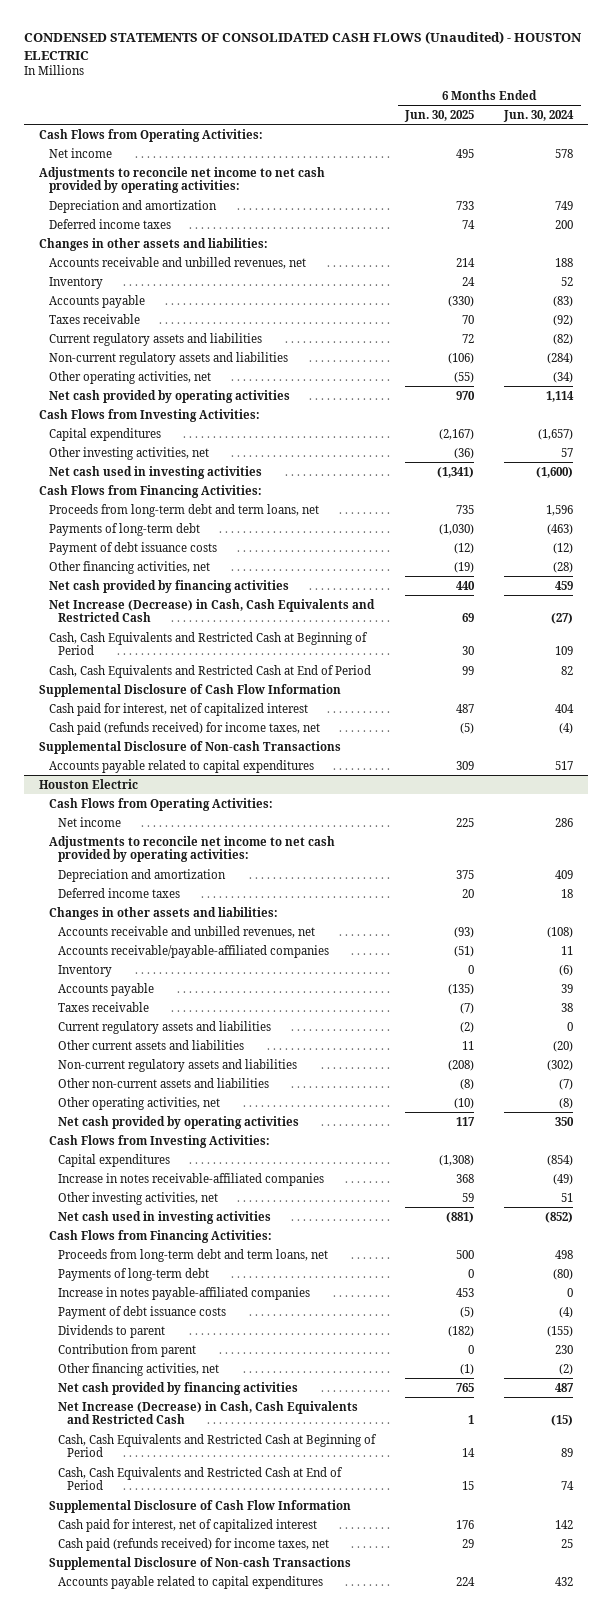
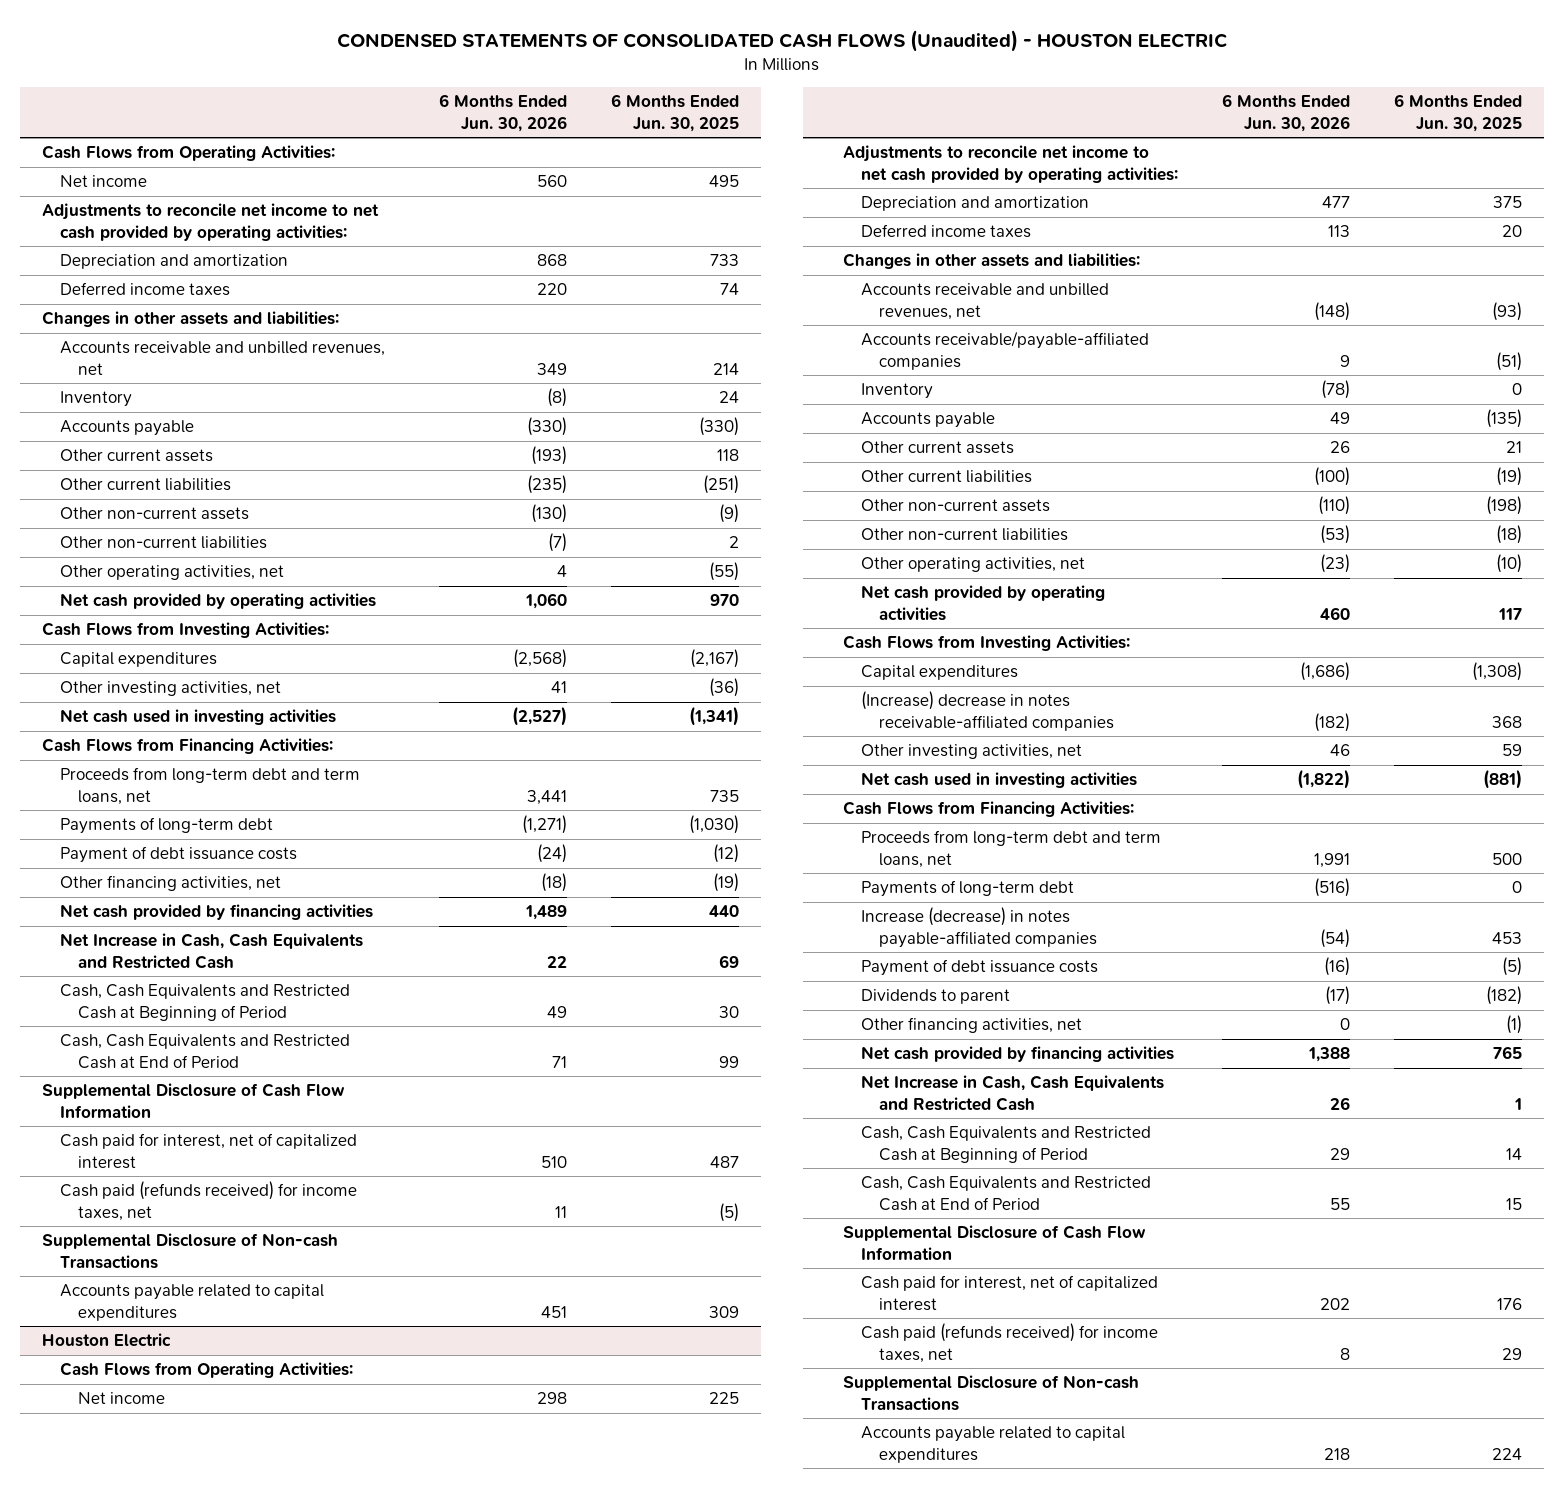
- | 6 Months Ended Jun. 30, 2025 | 6 Months Ended Jun. 30, 2024
+ | 6 Months Ended Jun. 30, 2026 | 6 Months Ended Jun. 30, 2025
- Taxes receivable | 70 | (92)
- Current regulatory assets and liabilities | 72 | (82)
- Non-current regulatory assets and liabilities | (106) | (284)
+ Other current assets | (193) | 118
+ Other current liabilities | (235) | (251)
+ Other non-current assets | (130) | (9)
+ Other non-current liabilities | (7) | 2
- Net Increase (Decrease) in Cash, Cash Equivalents and Restricted Cash | 69 | (27)
+ Net Increase in Cash, Cash Equivalents and Restricted Cash | 22 | 69
@ Houston Electric
- Taxes receivable | (7) | 38
- Current regulatory assets and liabilities | (2) | 0
- Other current assets and liabilities | 11 | (20)
- Non-current regulatory assets and liabilities | (208) | (302)
- Other non-current assets and liabilities | (8) | (7)
+ Other current assets | 26 | 21
+ Other current liabilities | (100) | (19)
+ Other non-current assets | (110) | (198)
+ Other non-current liabilities | (53) | (18)
- Increase in notes receivable-affiliated companies | 368 | (49)
+ (Increase) decrease in notes receivable-affiliated companies | (182) | 368
- Increase in notes payable-affiliated companies | 453 | 0
+ Increase (decrease) in notes payable-affiliated companies | (54) | 453
- Contribution from parent | 0 | 230
- Net Increase (Decrease) in Cash, Cash Equivalents and Restricted Cash | 1 | (15)
+ Net Increase in Cash, Cash Equivalents and Restricted Cash | 26 | 1

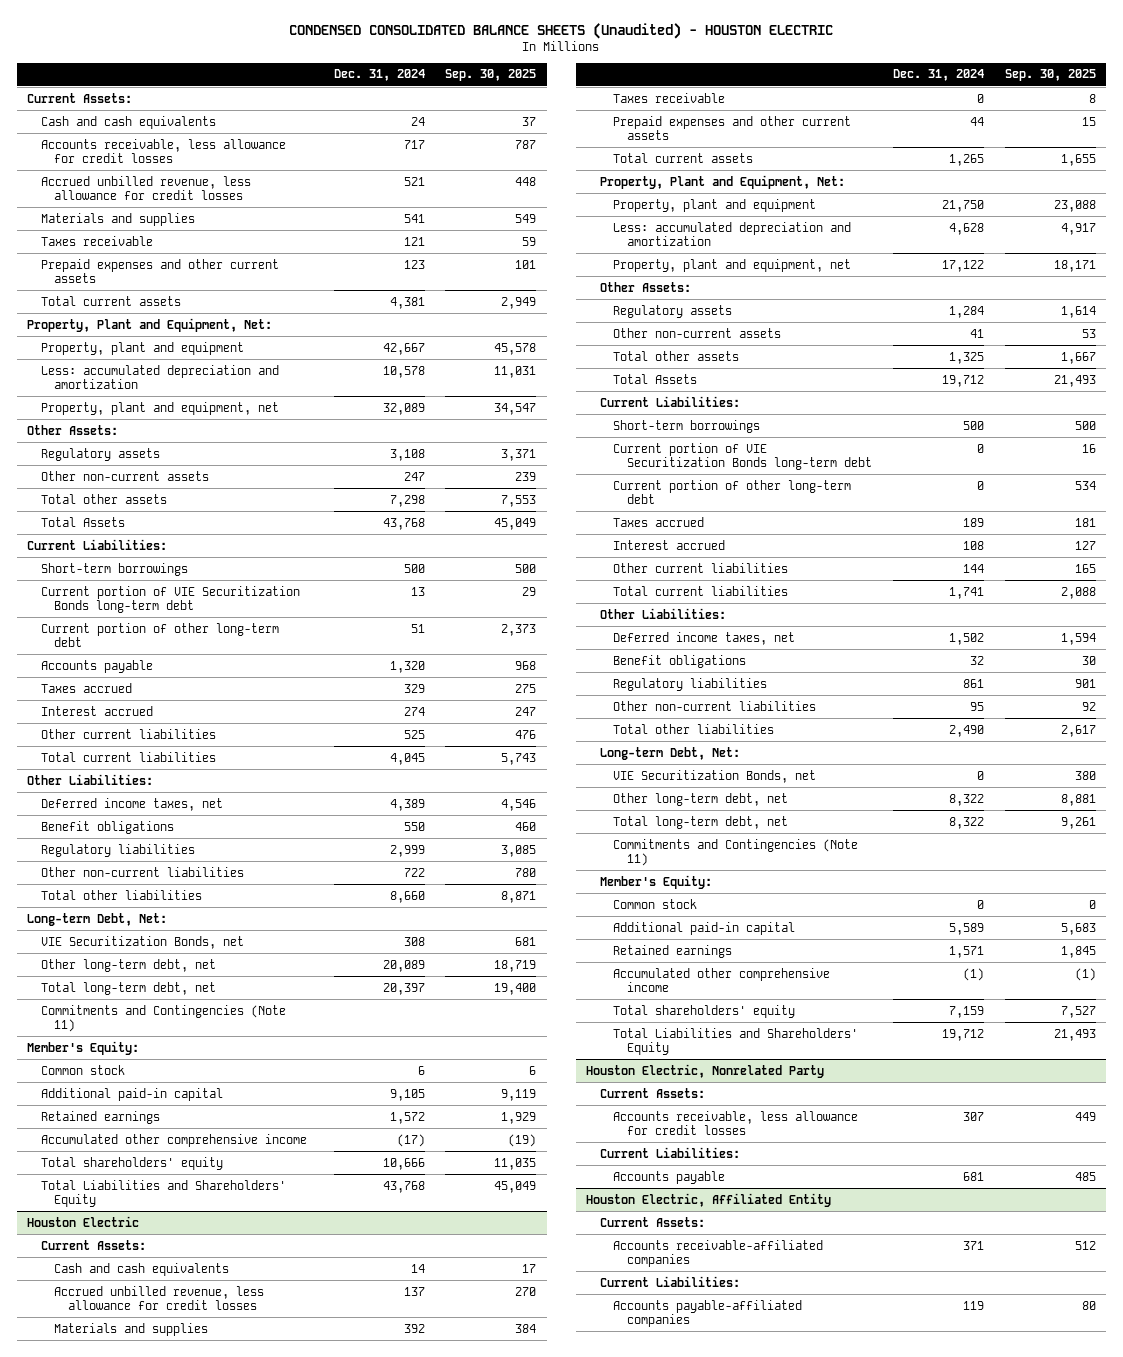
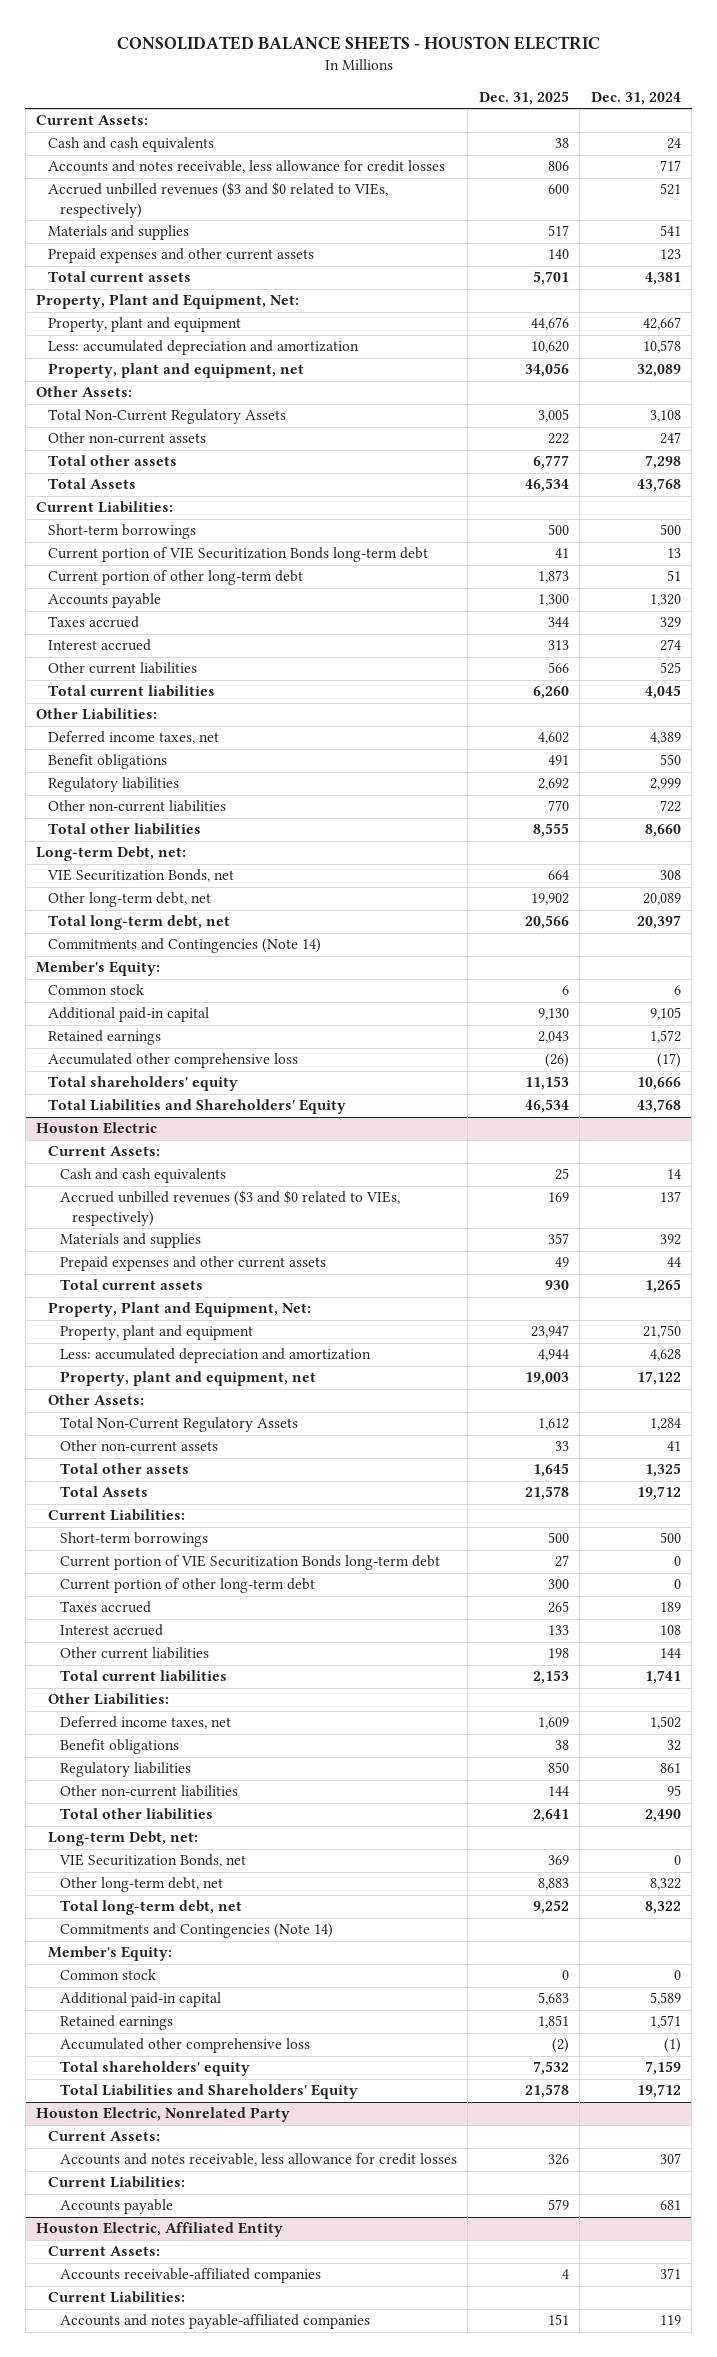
- CONDENSED CONSOLIDATED BALANCE SHEETS (Unaudited) - HOUSTON ELECTRIC
+ CONSOLIDATED BALANCE SHEETS - HOUSTON ELECTRIC
- | Dec. 31, 2024 | Sep. 30, 2025
+ | Dec. 31, 2025 | Dec. 31, 2024
- Accounts receivable, less allowance for credit losses | 717 | 787
- Accrued unbilled revenue, less allowance for credit losses | 521 | 448
+ Accounts and notes receivable, less allowance for credit losses | 806 | 717
+ Accrued unbilled revenues ($3 and $0 related to VIEs, respectively) | 600 | 521
- Taxes receivable | 121 | 59
- Regulatory assets | 3,108 | 3,371
+ Total Non-Current Regulatory Assets | 3,005 | 3,108
- Long-term Debt, Net:
+ Long-term Debt, net:
- Commitments and Contingencies (Note 11)
+ Commitments and Contingencies (Note 14)
- Accumulated other comprehensive income | (17) | (19)
+ Accumulated other comprehensive loss | (26) | (17)
@ Houston Electric
- Accrued unbilled revenue, less allowance for credit losses | 137 | 270
+ Accrued unbilled revenues ($3 and $0 related to VIEs, respectively) | 169 | 137
- Taxes receivable | 0 | 8
- Regulatory assets | 1,284 | 1,614
+ Total Non-Current Regulatory Assets | 1,612 | 1,284
- Long-term Debt, Net:
+ Long-term Debt, net:
- Commitments and Contingencies (Note 11)
+ Commitments and Contingencies (Note 14)
- Accumulated other comprehensive income | (1) | (1)
+ Accumulated other comprehensive loss | (2) | (1)
@ Houston Electric, Nonrelated Party
- Accounts receivable, less allowance for credit losses | 307 | 449
+ Accounts and notes receivable, less allowance for credit losses | 326 | 307
@ Houston Electric, Affiliated Entity
- Accounts payable-affiliated companies | 119 | 80
+ Accounts and notes payable-affiliated companies | 151 | 119

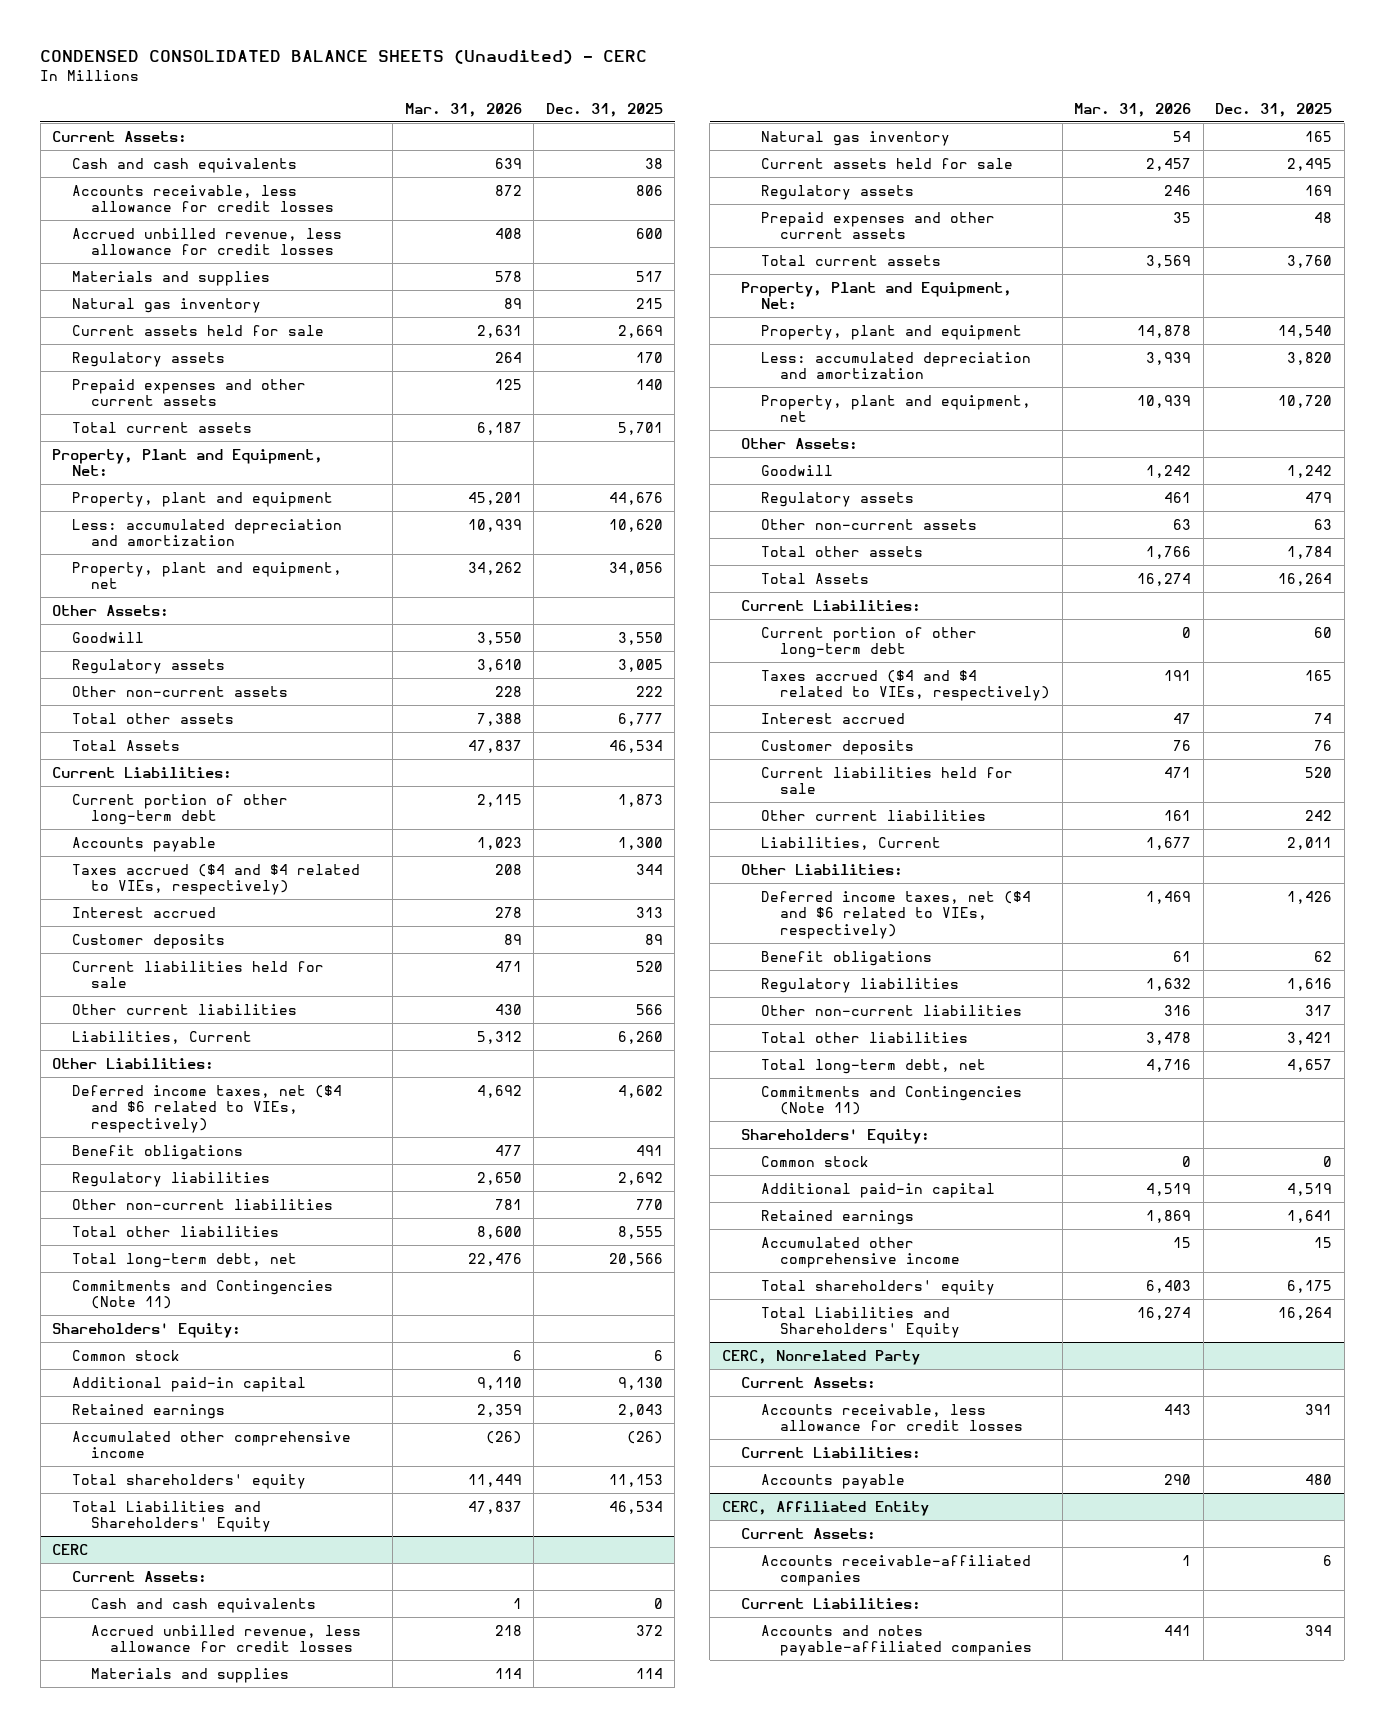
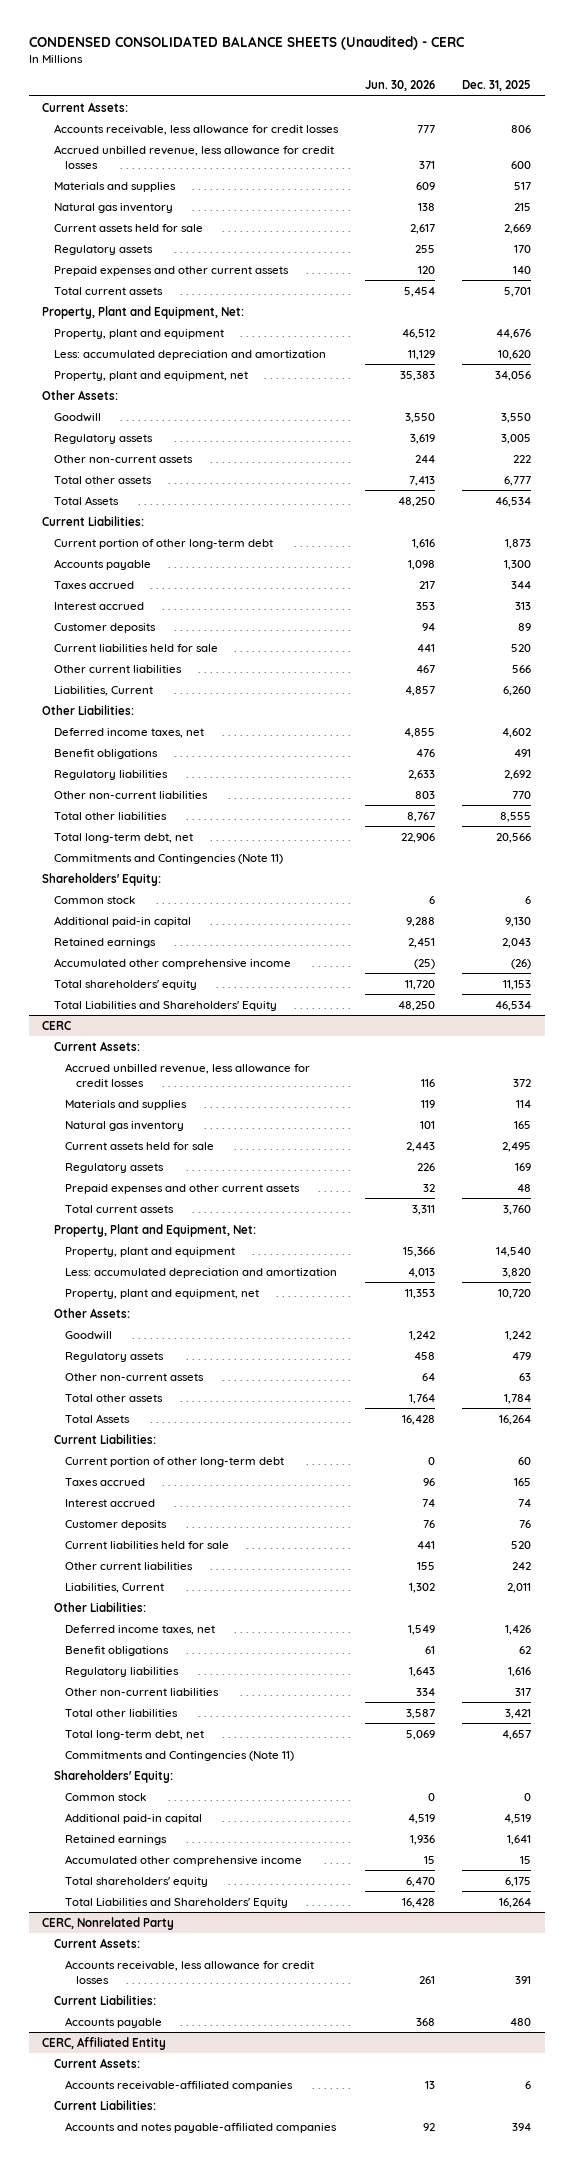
- | Mar. 31, 2026 | Dec. 31, 2025
+ | Jun. 30, 2026 | Dec. 31, 2025
- Cash and cash equivalents | 639 | 38
- Taxes accrued ($4 and $4 related to VIEs, respectively) | 208 | 344
+ Taxes accrued | 217 | 344
- Deferred income taxes, net ($4 and $6 related to VIEs, respectively) | 4,692 | 4,602
+ Deferred income taxes, net | 4,855 | 4,602
@ CERC
- Cash and cash equivalents | 1 | 0
- Taxes accrued ($4 and $4 related to VIEs, respectively) | 191 | 165
+ Taxes accrued | 96 | 165
- Deferred income taxes, net ($4 and $6 related to VIEs, respectively) | 1,469 | 1,426
+ Deferred income taxes, net | 1,549 | 1,426

